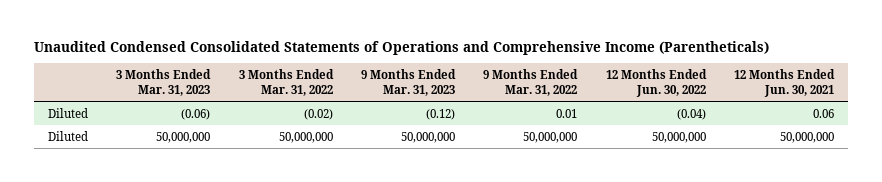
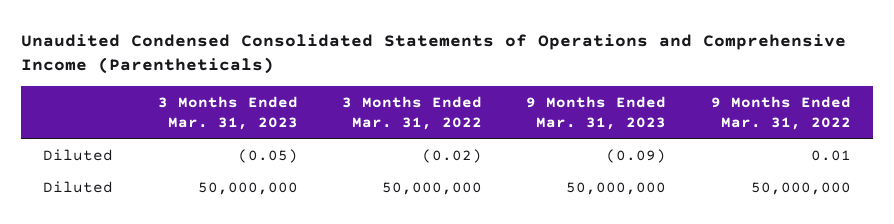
- | 3 Months Ended Mar. 31, 2023 | 3 Months Ended Mar. 31, 2022 | 9 Months Ended Mar. 31, 2023 | 9 Months Ended Mar. 31, 2022 | 12 Months Ended Jun. 30, 2022 | 12 Months Ended Jun. 30, 2021
+ | 3 Months Ended Mar. 31, 2023 | 3 Months Ended Mar. 31, 2022 | 9 Months Ended Mar. 31, 2023 | 9 Months Ended Mar. 31, 2022
- Diluted | (0.06) | (0.02) | (0.12) | 0.01 | (0.04) | 0.06
+ Diluted | (0.05) | (0.02) | (0.09) | 0.01

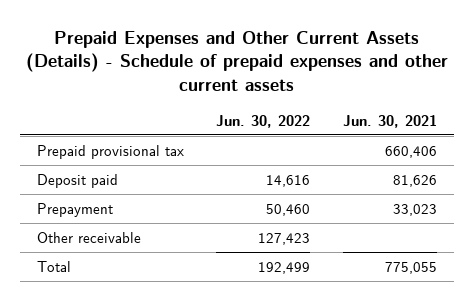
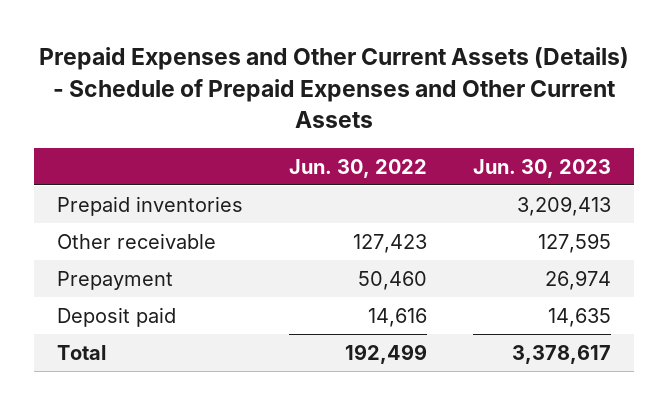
- Prepaid Expenses and Other Current Assets (Details) - Schedule of prepaid expenses and other current assets
+ Prepaid Expenses and Other Current Assets (Details) - Schedule of Prepaid Expenses and Other Current Assets
- | Jun. 30, 2022 | Jun. 30, 2021
+ | Jun. 30, 2022 | Jun. 30, 2023
- Prepaid provisional tax | | 660,406
+ Prepaid inventories | | 3,209,413
moved down: Prepayment | 50,460 | 26,974
moved down: Deposit paid | 14,616 | 14,635

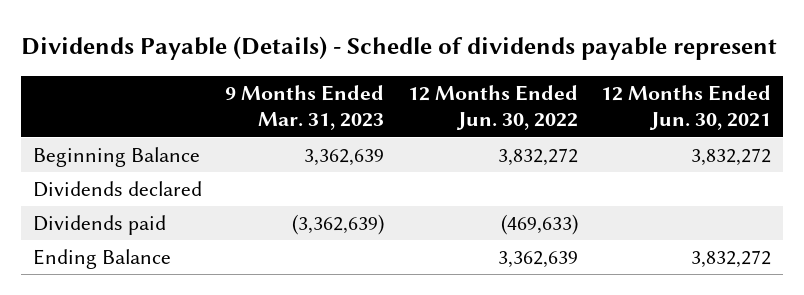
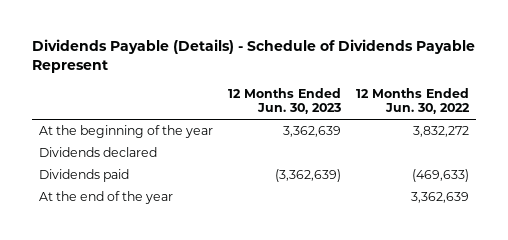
- Dividends Payable (Details) - Schedle of dividends payable represent
+ Dividends Payable (Details) - Schedule of Dividends Payable Represent
- | 9 Months Ended Mar. 31, 2023 | 12 Months Ended Jun. 30, 2022 | 12 Months Ended Jun. 30, 2021
+ | 12 Months Ended Jun. 30, 2023 | 12 Months Ended Jun. 30, 2022
- Beginning Balance | 3,362,639 | 3,832,272 | 3,832,272
+ At the beginning of the year | 3,362,639 | 3,832,272
- Ending Balance | | 3,362,639 | 3,832,272
+ At the end of the year | | 3,362,639

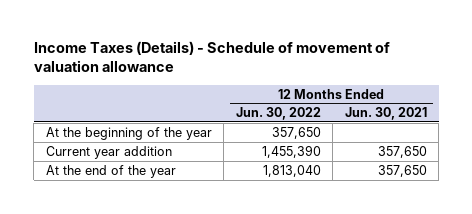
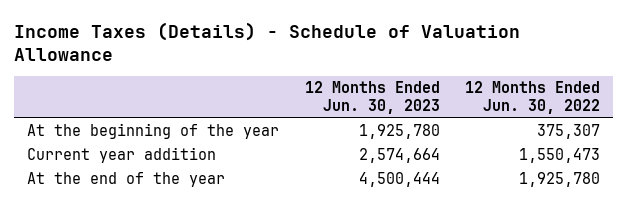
- Income Taxes (Details) - Schedule of movement of valuation allowance
+ Income Taxes (Details) - Schedule of Valuation Allowance
- | 12 Months Ended Jun. 30, 2022 | 12 Months Ended Jun. 30, 2021
+ | 12 Months Ended Jun. 30, 2023 | 12 Months Ended Jun. 30, 2022
- At the beginning of the year | 357,650 |
- Current year addition | 1,455,390 | 357,650
- At the end of the year | 1,813,040 | 357,650
+ At the beginning of the year | 1,925,780 | 375,307
+ Current year addition | 2,574,664 | 1,550,473
+ At the end of the year | 4,500,444 | 1,925,780

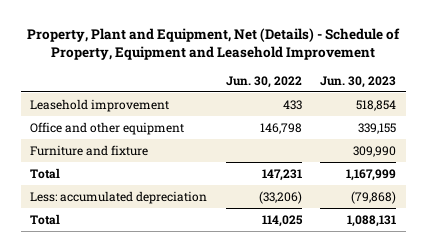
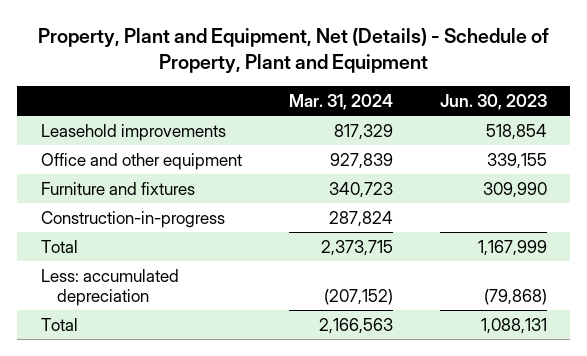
- Property, Plant and Equipment, Net (Details) - Schedule of Property, Equipment and Leasehold Improvement
+ Property, Plant and Equipment, Net (Details) - Schedule of Property, Plant and Equipment
- | Jun. 30, 2022 | Jun. 30, 2023
+ | Mar. 31, 2024 | Jun. 30, 2023
- Leasehold improvement | 433 | 518,854
+ Leasehold improvements | 817,329 | 518,854
- Furniture and fixture | | 309,990
+ Furniture and fixtures | 340,723 | 309,990
+ Construction-in-progress | 287,824 |

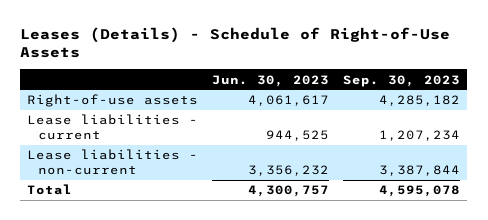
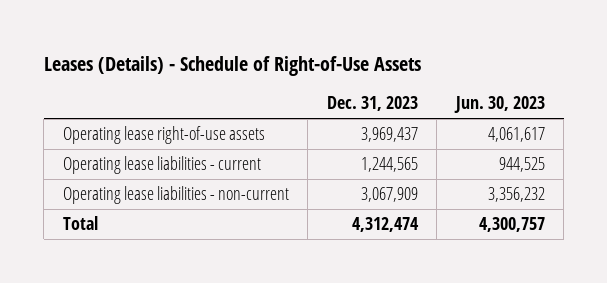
- | Jun. 30, 2023 | Sep. 30, 2023
+ | Dec. 31, 2023 | Jun. 30, 2023
- Right-of-use assets | 4,061,617 | 4,285,182
- Lease liabilities - current | 944,525 | 1,207,234
- Lease liabilities - non-current | 3,356,232 | 3,387,844
+ Operating lease right-of-use assets | 3,969,437 | 4,061,617
+ Operating lease liabilities - current | 1,244,565 | 944,525
+ Operating lease liabilities - non-current | 3,067,909 | 3,356,232

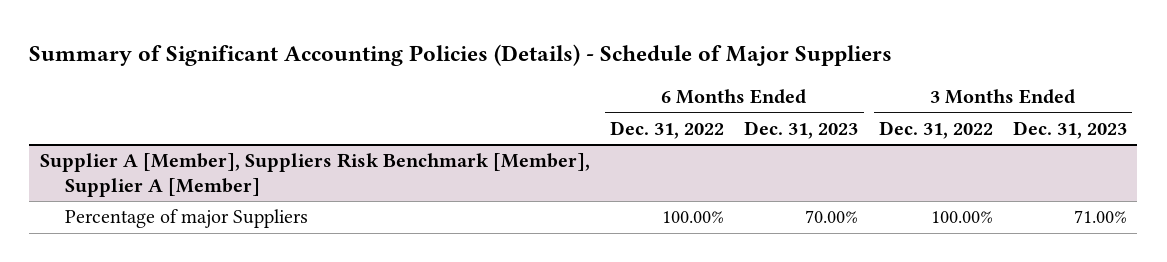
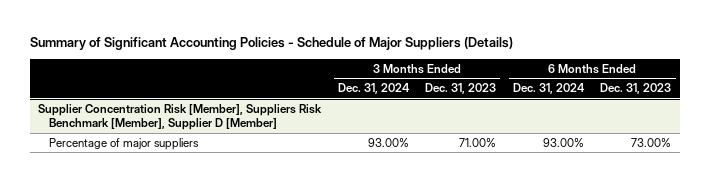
- Summary of Significant Accounting Policies (Details) - Schedule of Major Suppliers
+ Summary of Significant Accounting Policies - Schedule of Major Suppliers (Details)
- | 6 Months Ended Dec. 31, 2022 | 6 Months Ended Dec. 31, 2023 | 3 Months Ended Dec. 31, 2022 | 3 Months Ended Dec. 31, 2023
+ | 3 Months Ended Dec. 31, 2024 | 3 Months Ended Dec. 31, 2023 | 6 Months Ended Dec. 31, 2024 | 6 Months Ended Dec. 31, 2023
- Supplier A [Member], Suppliers Risk Benchmark [Member], Supplier A [Member]
- Percentage of major Suppliers | 100.00% | 70.00% | 100.00% | 71.00%
+ Supplier Concentration Risk [Member], Suppliers Risk Benchmark [Member], Supplier D [Member]
+ Percentage of major suppliers | 93.00% | 71.00% | 93.00% | 73.00%

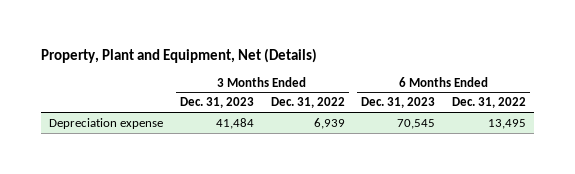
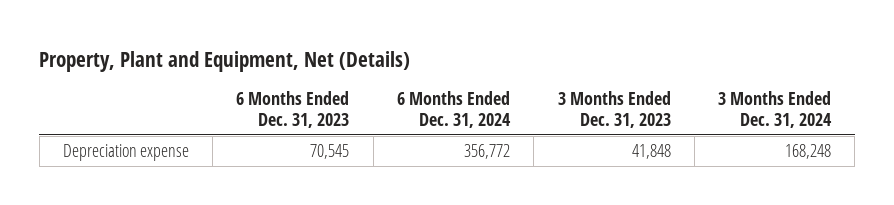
- | 3 Months Ended Dec. 31, 2023 | 3 Months Ended Dec. 31, 2022 | 6 Months Ended Dec. 31, 2023 | 6 Months Ended Dec. 31, 2022
+ | 6 Months Ended Dec. 31, 2023 | 6 Months Ended Dec. 31, 2024 | 3 Months Ended Dec. 31, 2023 | 3 Months Ended Dec. 31, 2024
- Depreciation expense | 41,484 | 6,939 | 70,545 | 13,495
+ Depreciation expense | 70,545 | 356,772 | 41,848 | 168,248

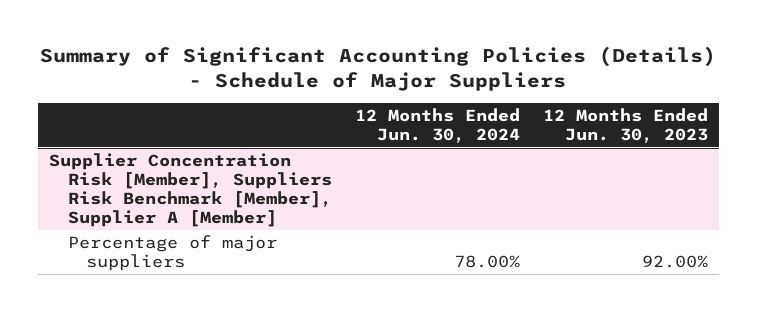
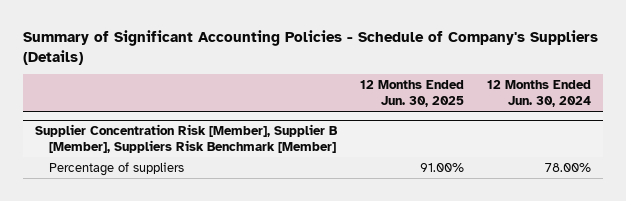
- Summary of Significant Accounting Policies (Details) - Schedule of Major Suppliers
+ Summary of Significant Accounting Policies - Schedule of Company's Suppliers (Details)
- | 12 Months Ended Jun. 30, 2024 | 12 Months Ended Jun. 30, 2023
+ | 12 Months Ended Jun. 30, 2025 | 12 Months Ended Jun. 30, 2024
- Supplier Concentration Risk [Member], Suppliers Risk Benchmark [Member], Supplier A [Member]
- Percentage of major suppliers | 78.00% | 92.00%
+ Supplier Concentration Risk [Member], Supplier B [Member], Suppliers Risk Benchmark [Member]
+ Percentage of suppliers | 91.00% | 78.00%

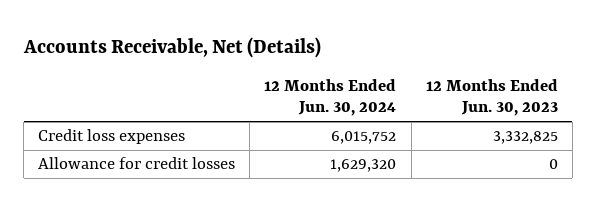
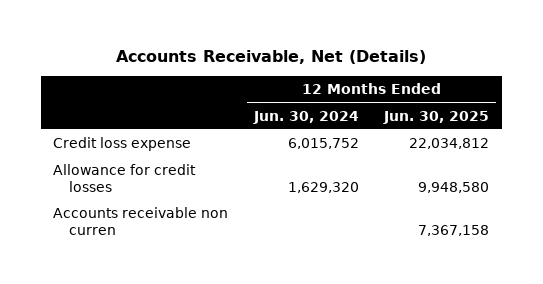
- | 12 Months Ended Jun. 30, 2024 | 12 Months Ended Jun. 30, 2023
+ | 12 Months Ended Jun. 30, 2024 | 12 Months Ended Jun. 30, 2025
- Credit loss expenses | 6,015,752 | 3,332,825
+ Credit loss expense | 6,015,752 | 22,034,812
+ Accounts receivable non curren | | 7,367,158

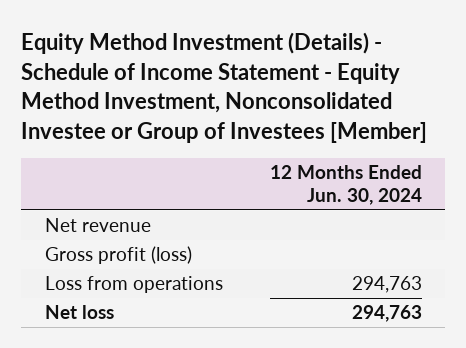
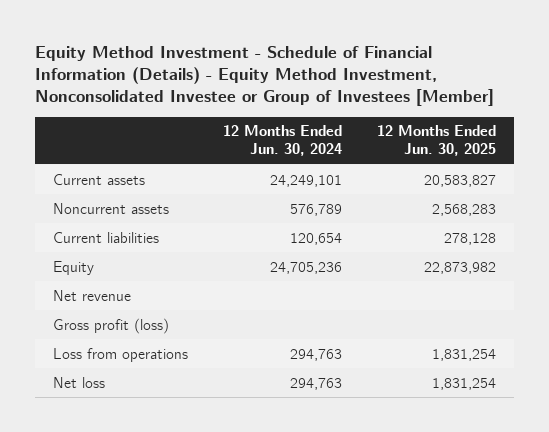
- Equity Method Investment (Details) - Schedule of Income Statement - Equity Method Investment, Nonconsolidated Investee or Group of Investees [Member]
+ Equity Method Investment - Schedule of Financial Information (Details) - Equity Method Investment, Nonconsolidated Investee or Group of Investees [Member]
- | 12 Months Ended Jun. 30, 2024
+ | 12 Months Ended Jun. 30, 2024 | 12 Months Ended Jun. 30, 2025
+ Current assets | 24,249,101 | 20,583,827
+ Noncurrent assets | 576,789 | 2,568,283
+ Current liabilities | 120,654 | 278,128
+ Equity | 24,705,236 | 22,873,982

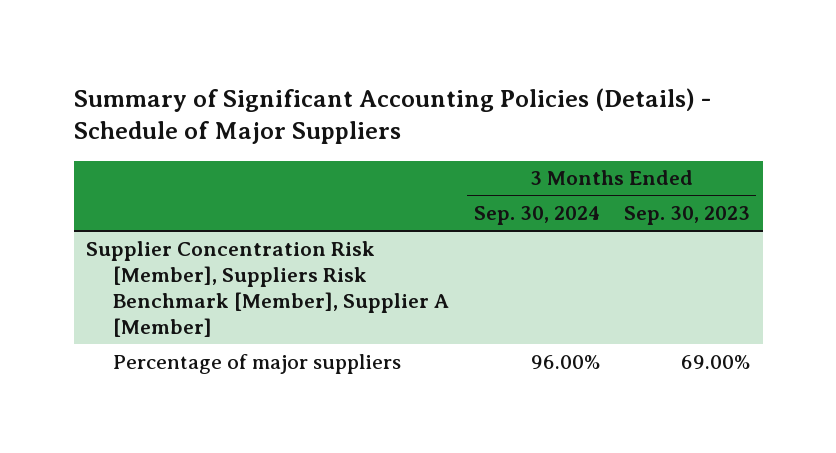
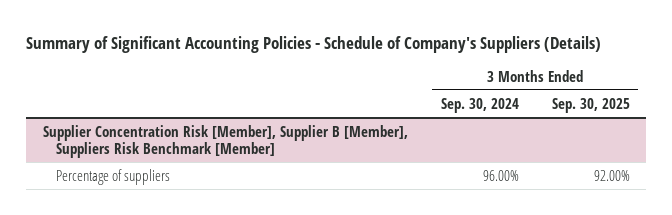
- Summary of Significant Accounting Policies (Details) - Schedule of Major Suppliers
+ Summary of Significant Accounting Policies - Schedule of Company's Suppliers (Details)
- | 3 Months Ended Sep. 30, 2024 | 3 Months Ended Sep. 30, 2023
+ | 3 Months Ended Sep. 30, 2024 | 3 Months Ended Sep. 30, 2025
- Supplier Concentration Risk [Member], Suppliers Risk Benchmark [Member], Supplier A [Member]
- Percentage of major suppliers | 96.00% | 69.00%
+ Supplier Concentration Risk [Member], Supplier B [Member], Suppliers Risk Benchmark [Member]
+ Percentage of suppliers | 96.00% | 92.00%

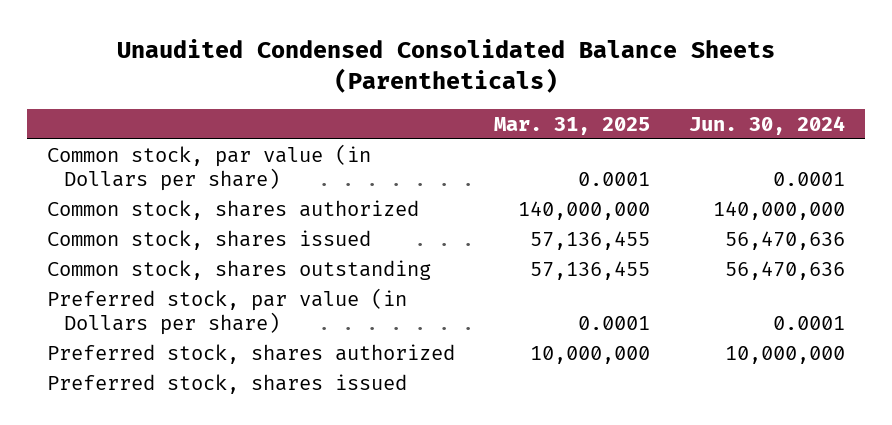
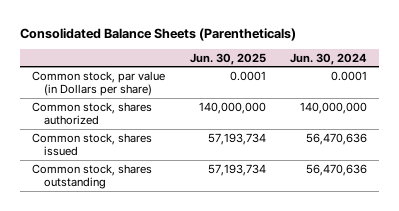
- Unaudited Condensed Consolidated Balance Sheets (Parentheticals)
+ Consolidated Balance Sheets (Parentheticals)
- | Mar. 31, 2025 | Jun. 30, 2024
+ | Jun. 30, 2025 | Jun. 30, 2024
- Preferred stock, par value (in Dollars per share) | 0.0001 | 0.0001
- Preferred stock, shares authorized | 10,000,000 | 10,000,000
- Preferred stock, shares issued

